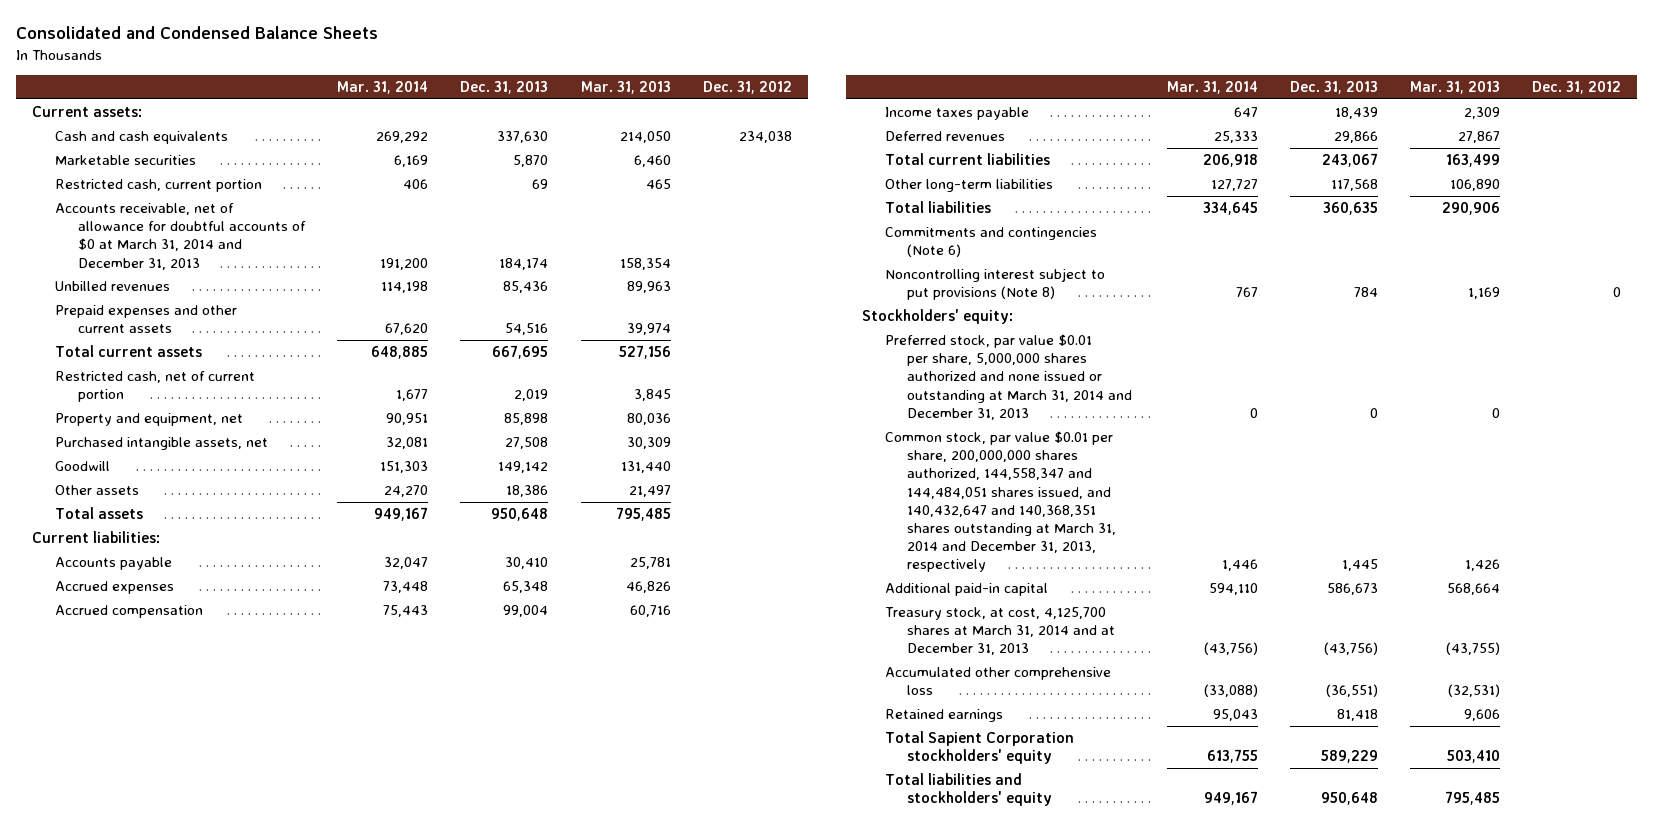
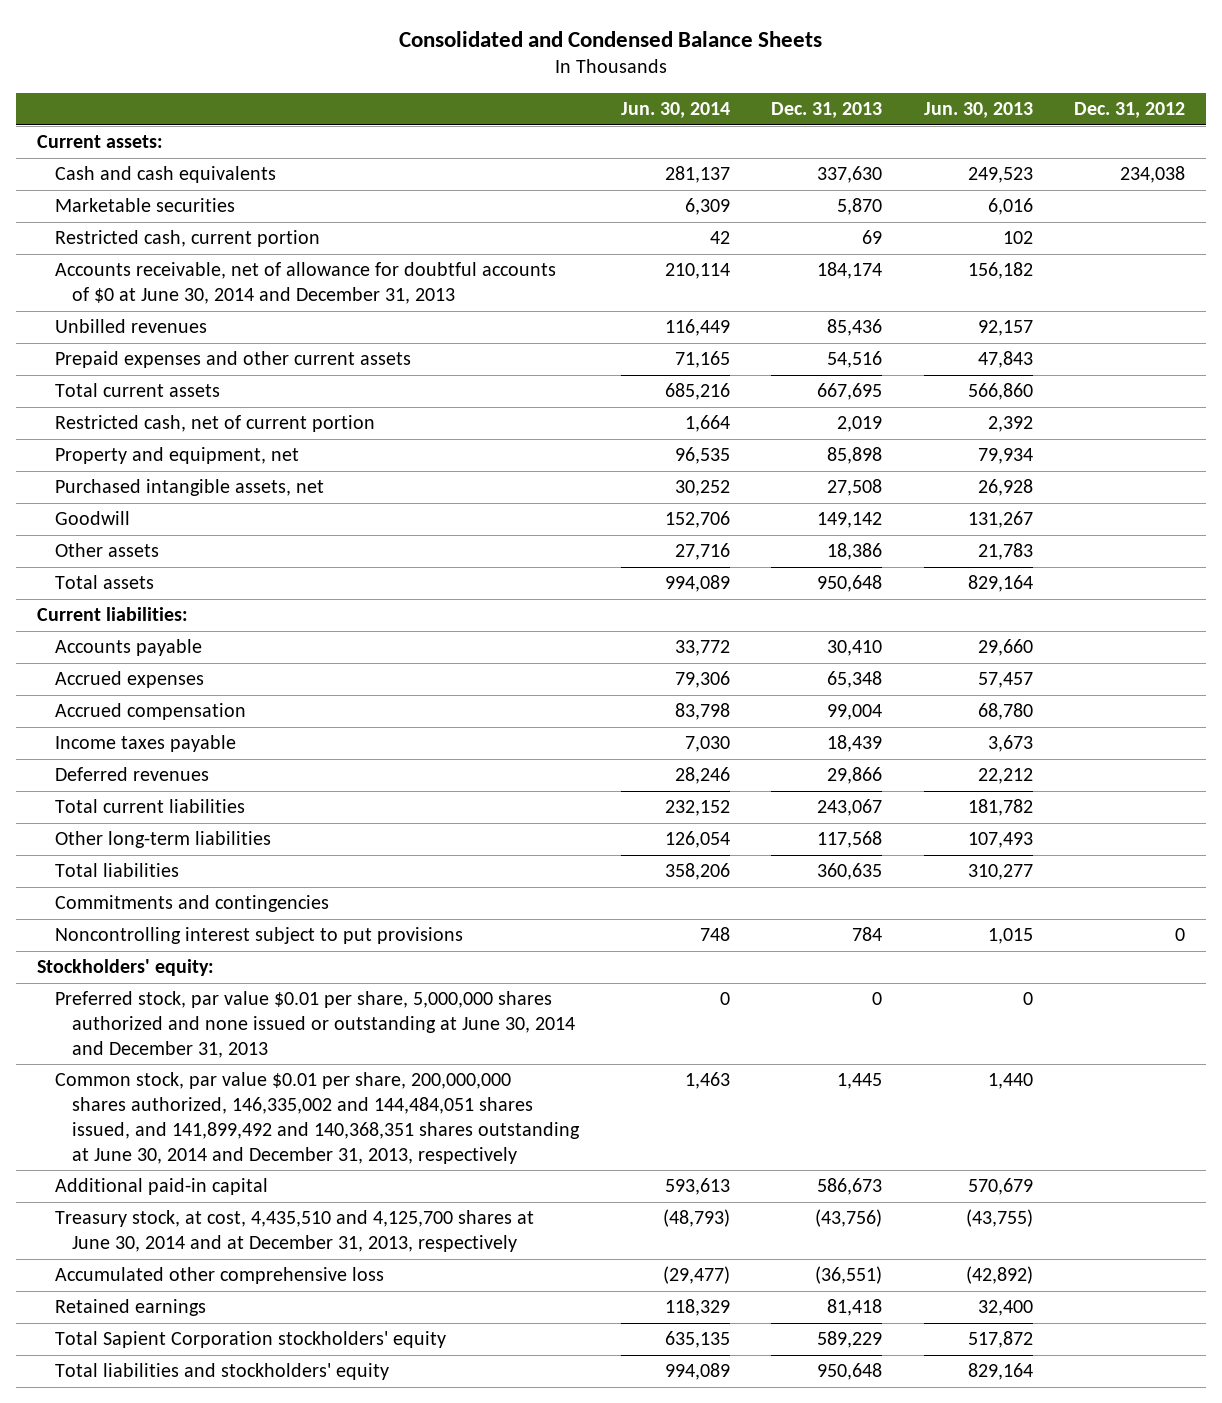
- | Mar. 31, 2014 | Dec. 31, 2013 | Mar. 31, 2013 | Dec. 31, 2012
+ | Jun. 30, 2014 | Dec. 31, 2013 | Jun. 30, 2013 | Dec. 31, 2012
- Accounts receivable, net of allowance for doubtful accounts of $0 at March 31, 2014 and December 31, 2013 | 191,200 | 184,174 | 158,354 |
+ Accounts receivable, net of allowance for doubtful accounts of $0 at June 30, 2014 and December 31, 2013 | 210,114 | 184,174 | 156,182 |
- Commitments and contingencies (Note 6)
- Noncontrolling interest subject to put provisions (Note 8) | 767 | 784 | 1,169 | 0
+ Commitments and contingencies
+ Noncontrolling interest subject to put provisions | 748 | 784 | 1,015 | 0
- Preferred stock, par value $0.01 per share, 5,000,000 shares authorized and none issued or outstanding at March 31, 2014 and December 31, 2013 | 0 | 0 | 0 |
- Common stock, par value $0.01 per share, 200,000,000 shares authorized, 144,558,347 and 144,484,051 shares issued, and 140,432,647 and 140,368,351 shares outstanding at March 31, 2014 and December 31, 2013, respectively | 1,446 | 1,445 | 1,426 |
+ Preferred stock, par value $0.01 per share, 5,000,000 shares authorized and none issued or outstanding at June 30, 2014 and December 31, 2013 | 0 | 0 | 0 |
+ Common stock, par value $0.01 per share, 200,000,000 shares authorized, 146,335,002 and 144,484,051 shares issued, and 141,899,492 and 140,368,351 shares outstanding at June 30, 2014 and December 31, 2013, respectively | 1,463 | 1,445 | 1,440 |
- Treasury stock, at cost, 4,125,700 shares at March 31, 2014 and at December 31, 2013 | (43,756) | (43,756) | (43,755) |
+ Treasury stock, at cost, 4,435,510 and 4,125,700 shares at June 30, 2014 and at December 31, 2013, respectively | (48,793) | (43,756) | (43,755) |

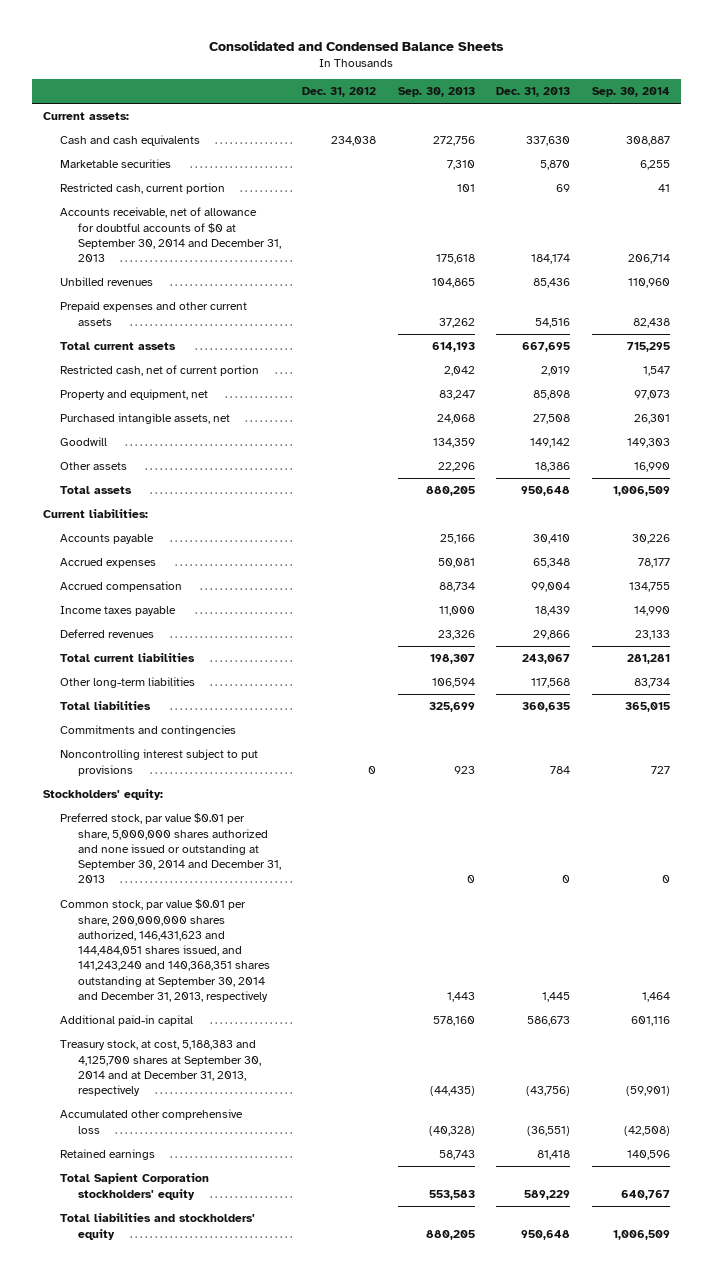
- | Jun. 30, 2014 | Dec. 31, 2013 | Jun. 30, 2013 | Dec. 31, 2012
+ | Dec. 31, 2012 | Sep. 30, 2013 | Dec. 31, 2013 | Sep. 30, 2014
- Accounts receivable, net of allowance for doubtful accounts of $0 at June 30, 2014 and December 31, 2013 | 210,114 | 184,174 | 156,182 |
+ Accounts receivable, net of allowance for doubtful accounts of $0 at September 30, 2014 and December 31, 2013 | | 175,618 | 184,174 | 206,714
- Preferred stock, par value $0.01 per share, 5,000,000 shares authorized and none issued or outstanding at June 30, 2014 and December 31, 2013 | 0 | 0 | 0 |
- Common stock, par value $0.01 per share, 200,000,000 shares authorized, 146,335,002 and 144,484,051 shares issued, and 141,899,492 and 140,368,351 shares outstanding at June 30, 2014 and December 31, 2013, respectively | 1,463 | 1,445 | 1,440 |
+ Preferred stock, par value $0.01 per share, 5,000,000 shares authorized and none issued or outstanding at September 30, 2014 and December 31, 2013 | | 0 | 0 | 0
+ Common stock, par value $0.01 per share, 200,000,000 shares authorized, 146,431,623 and 144,484,051 shares issued, and 141,243,240 and 140,368,351 shares outstanding at September 30, 2014 and December 31, 2013, respectively | | 1,443 | 1,445 | 1,464
- Treasury stock, at cost, 4,435,510 and 4,125,700 shares at June 30, 2014 and at December 31, 2013, respectively | (48,793) | (43,756) | (43,755) |
+ Treasury stock, at cost, 5,188,383 and 4,125,700 shares at September 30, 2014 and at December 31, 2013, respectively | | (44,435) | (43,756) | (59,901)

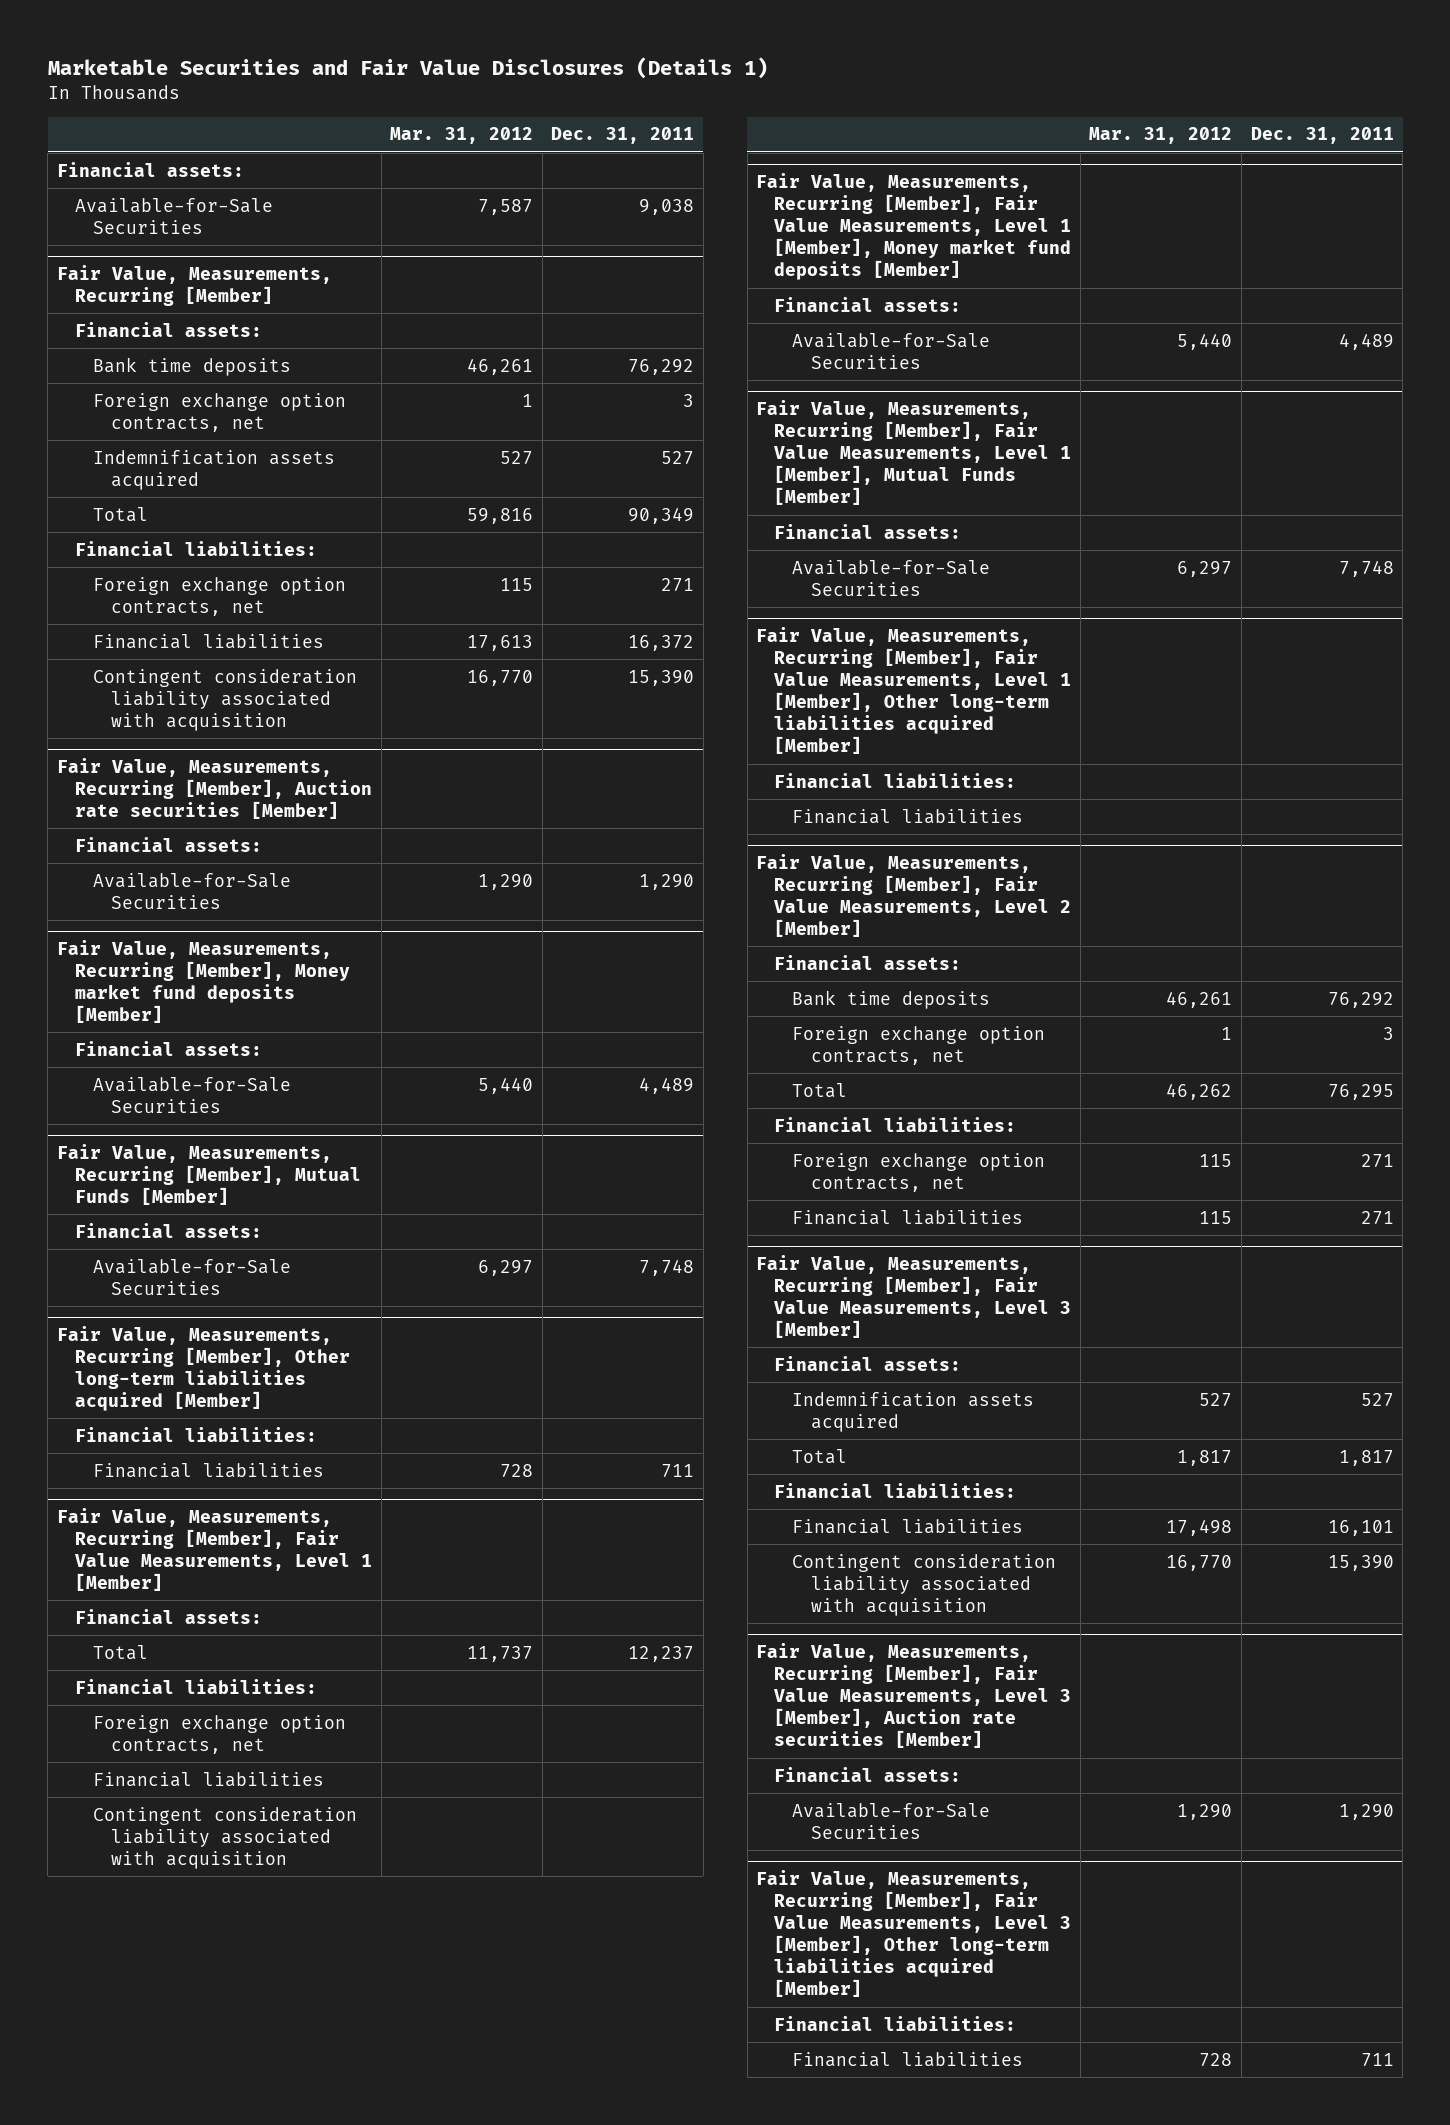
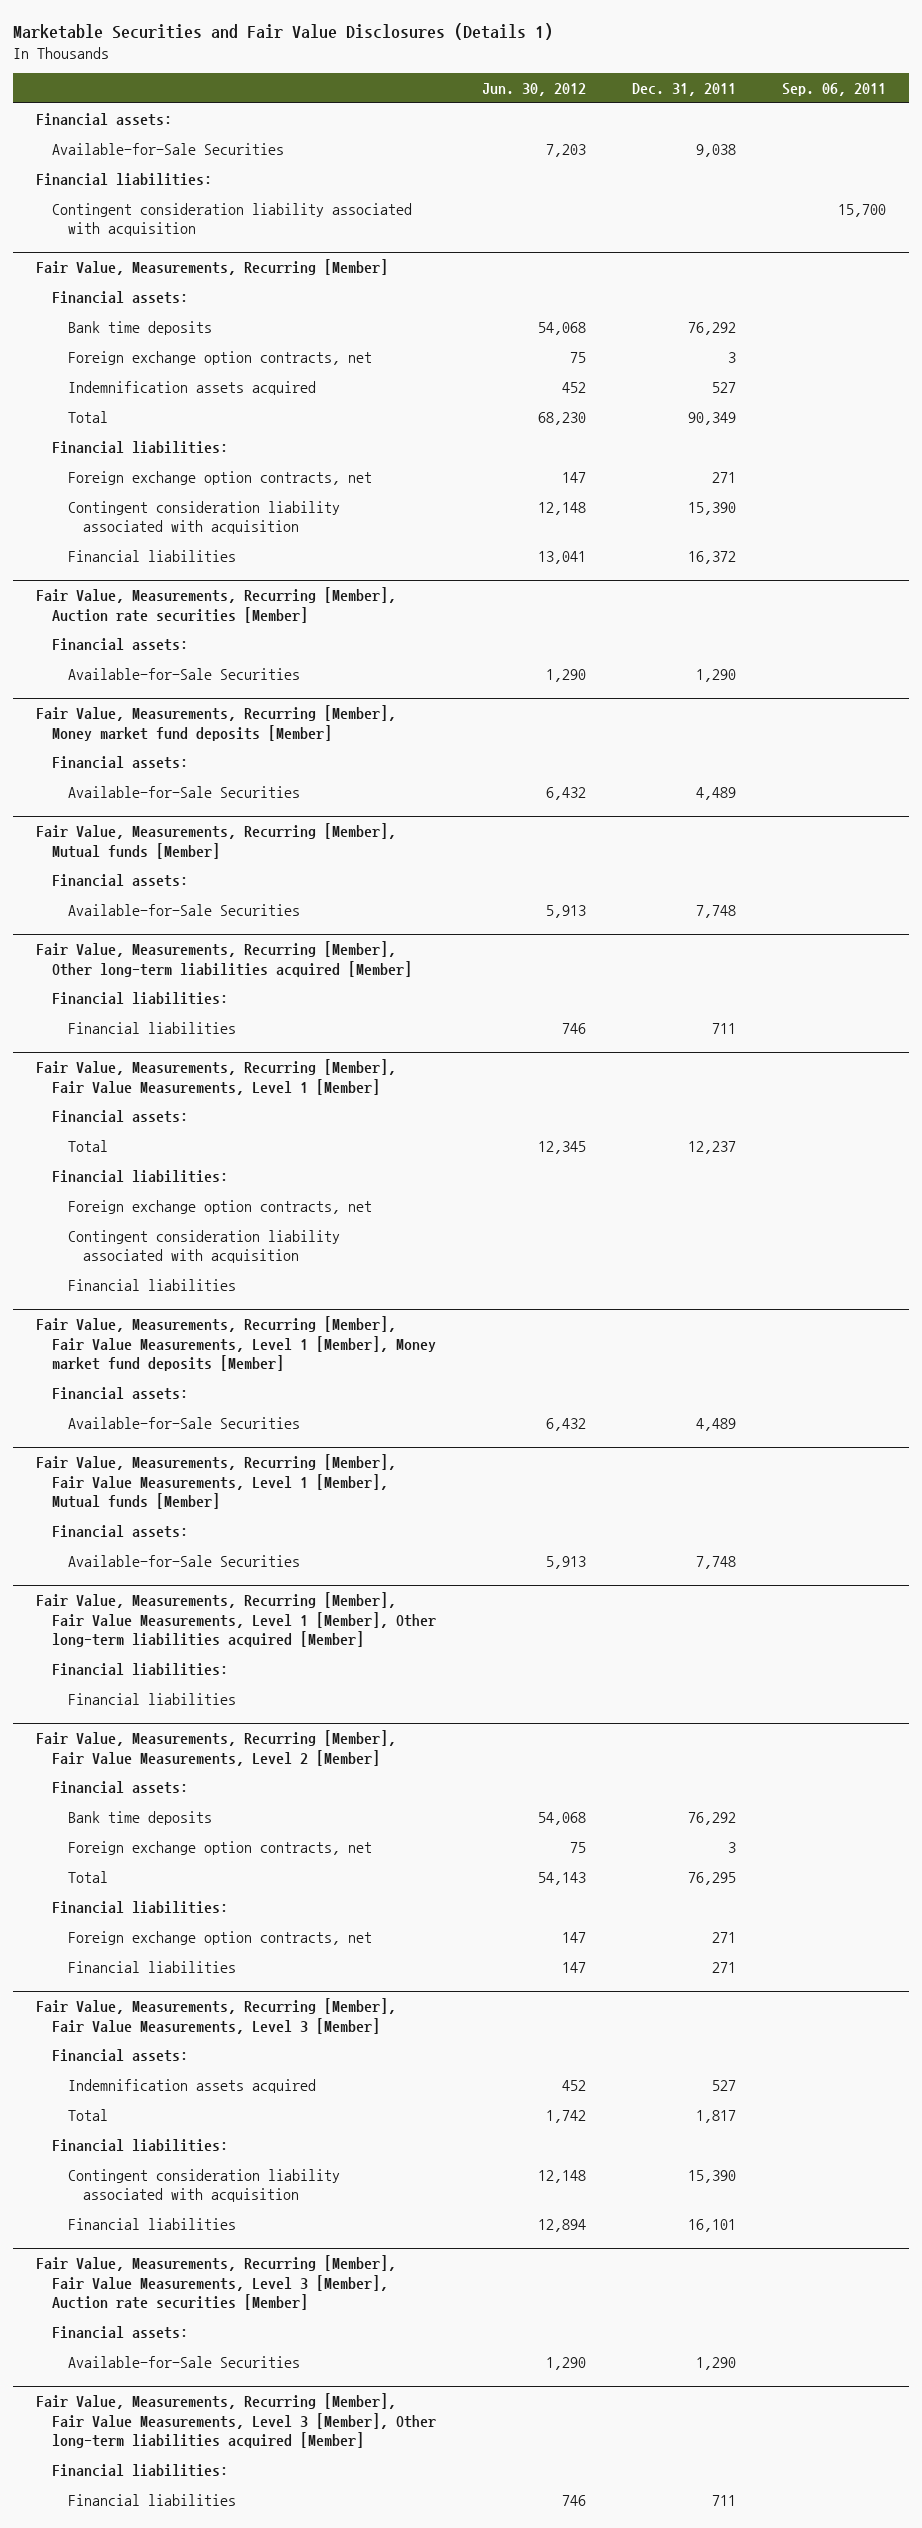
- | Mar. 31, 2012 | Dec. 31, 2011
+ | Jun. 30, 2012 | Dec. 31, 2011 | Sep. 06, 2011
+ Financial liabilities:
+ Contingent consideration liability associated with acquisition | | | 15,700
@ Fair Value, Measurements, Recurring [Member]
moved down: Financial liabilities | 13,041 | 16,372 |
- Fair Value, Measurements, Recurring [Member], Mutual Funds [Member]
+ Fair Value, Measurements, Recurring [Member], Mutual funds [Member]
@ Fair Value, Measurements, Recurring [Member], Fair Value Measurements, Level 1 [Member]
moved down: Financial liabilities
- Fair Value, Measurements, Recurring [Member], Fair Value Measurements, Level 1 [Member], Mutual Funds [Member]
+ Fair Value, Measurements, Recurring [Member], Fair Value Measurements, Level 1 [Member], Mutual funds [Member]
@ Fair Value, Measurements, Recurring [Member], Fair Value Measurements, Level 3 [Member]
moved down: Financial liabilities | 12,894 | 16,101 |

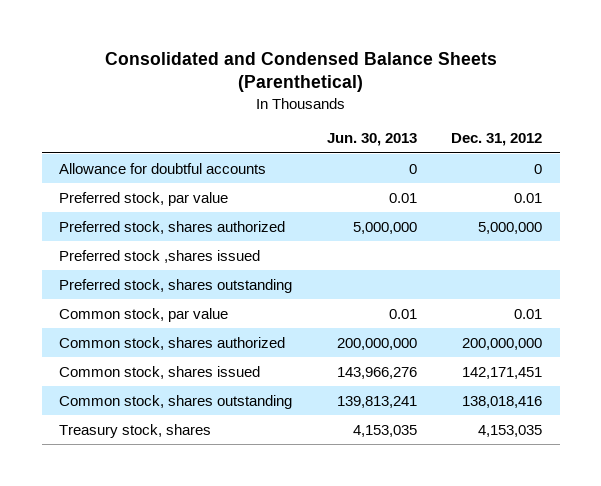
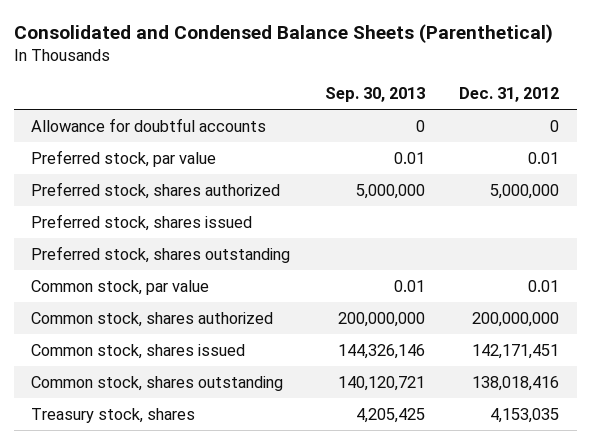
- | Jun. 30, 2013 | Dec. 31, 2012
+ | Sep. 30, 2013 | Dec. 31, 2012
- Preferred stock ,shares issued
+ Preferred stock, shares issued

